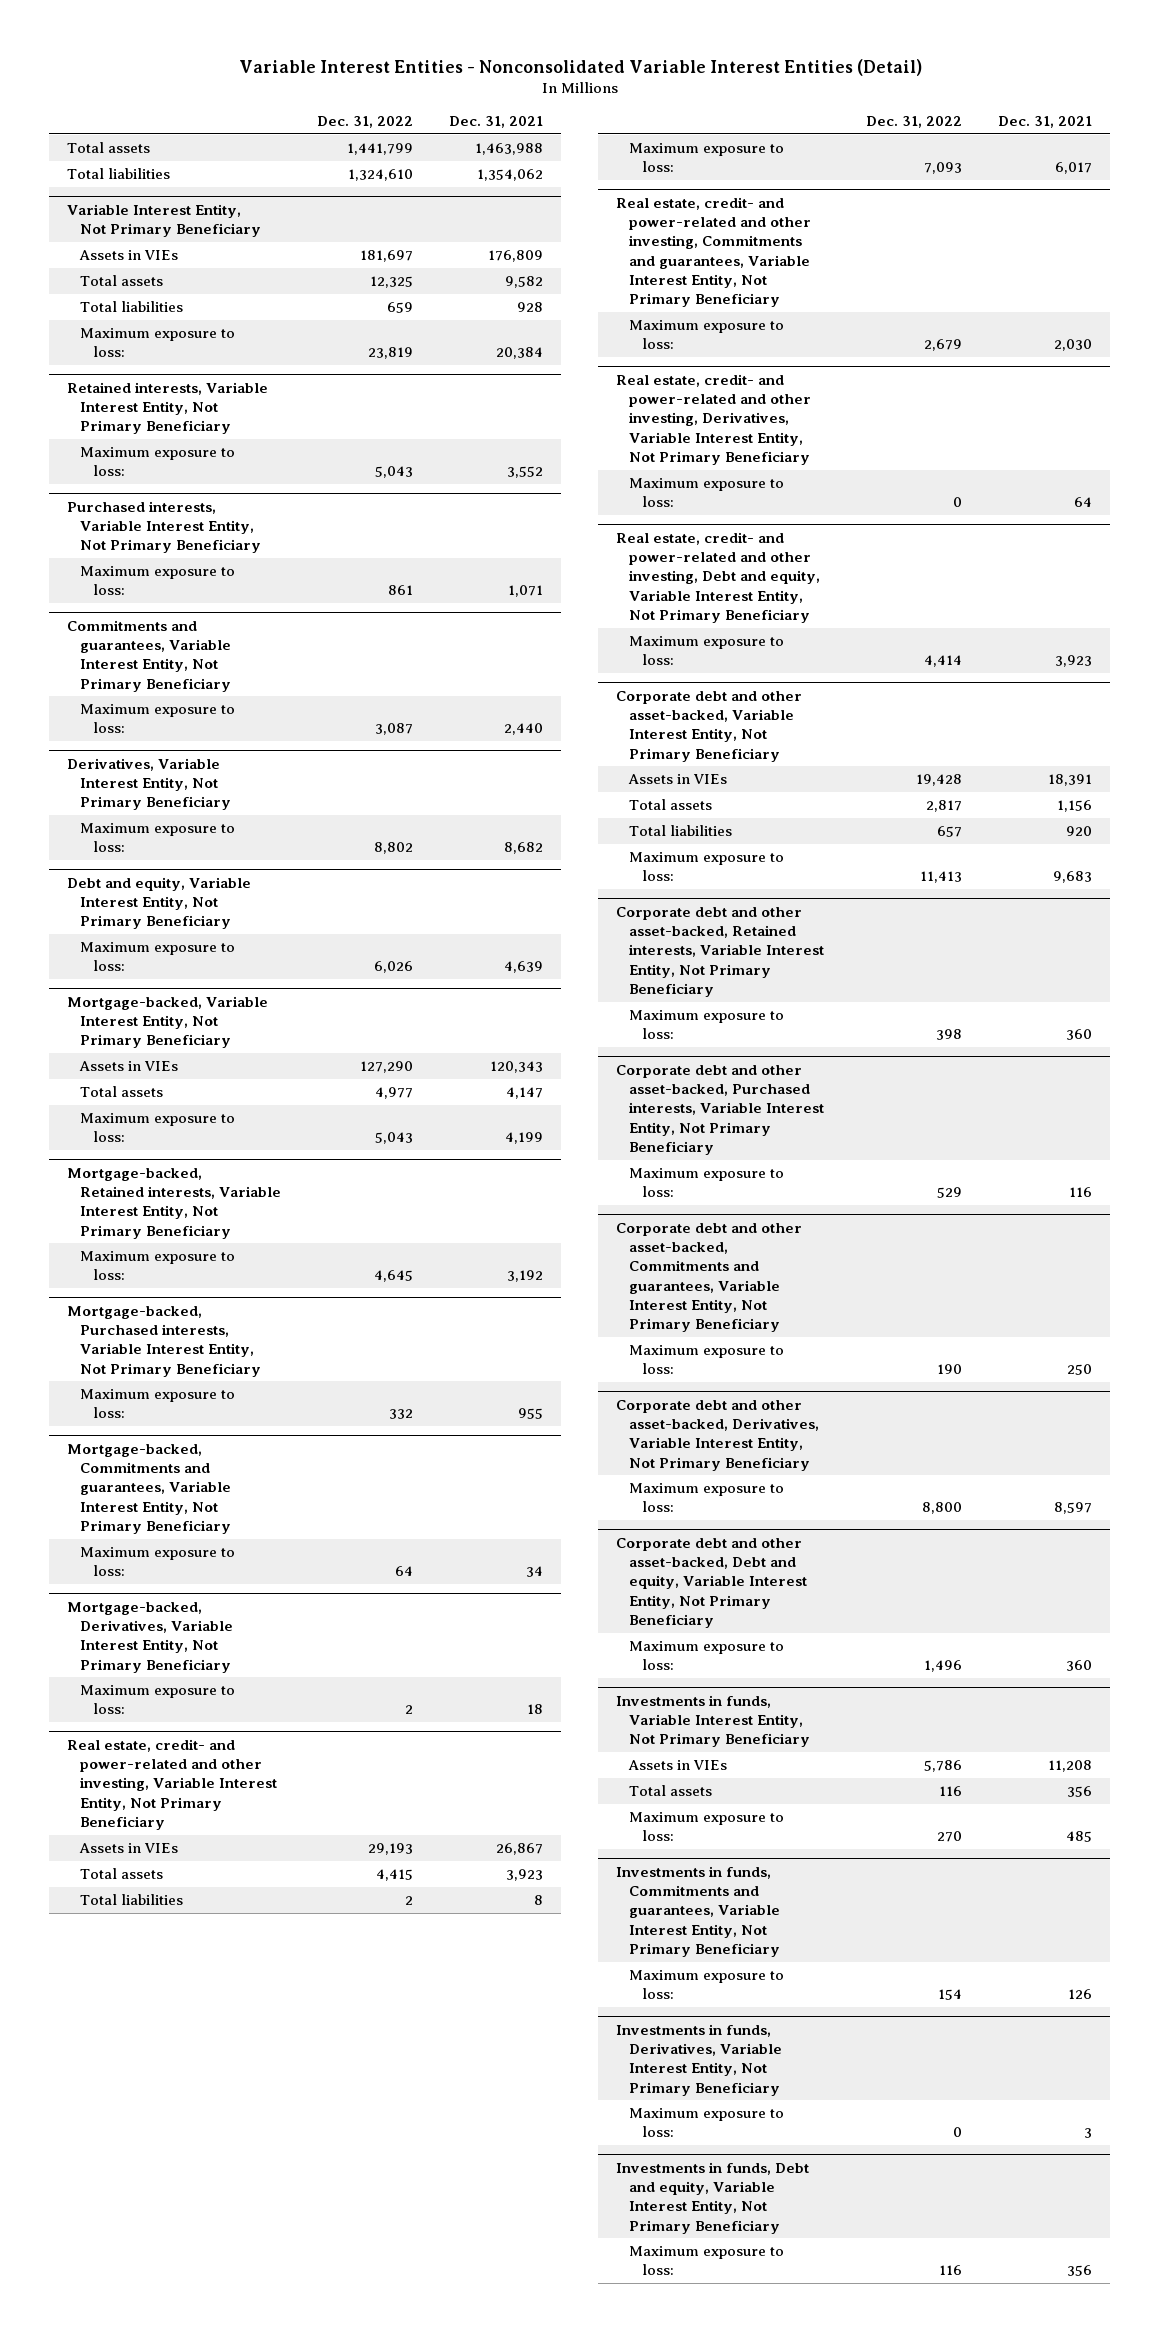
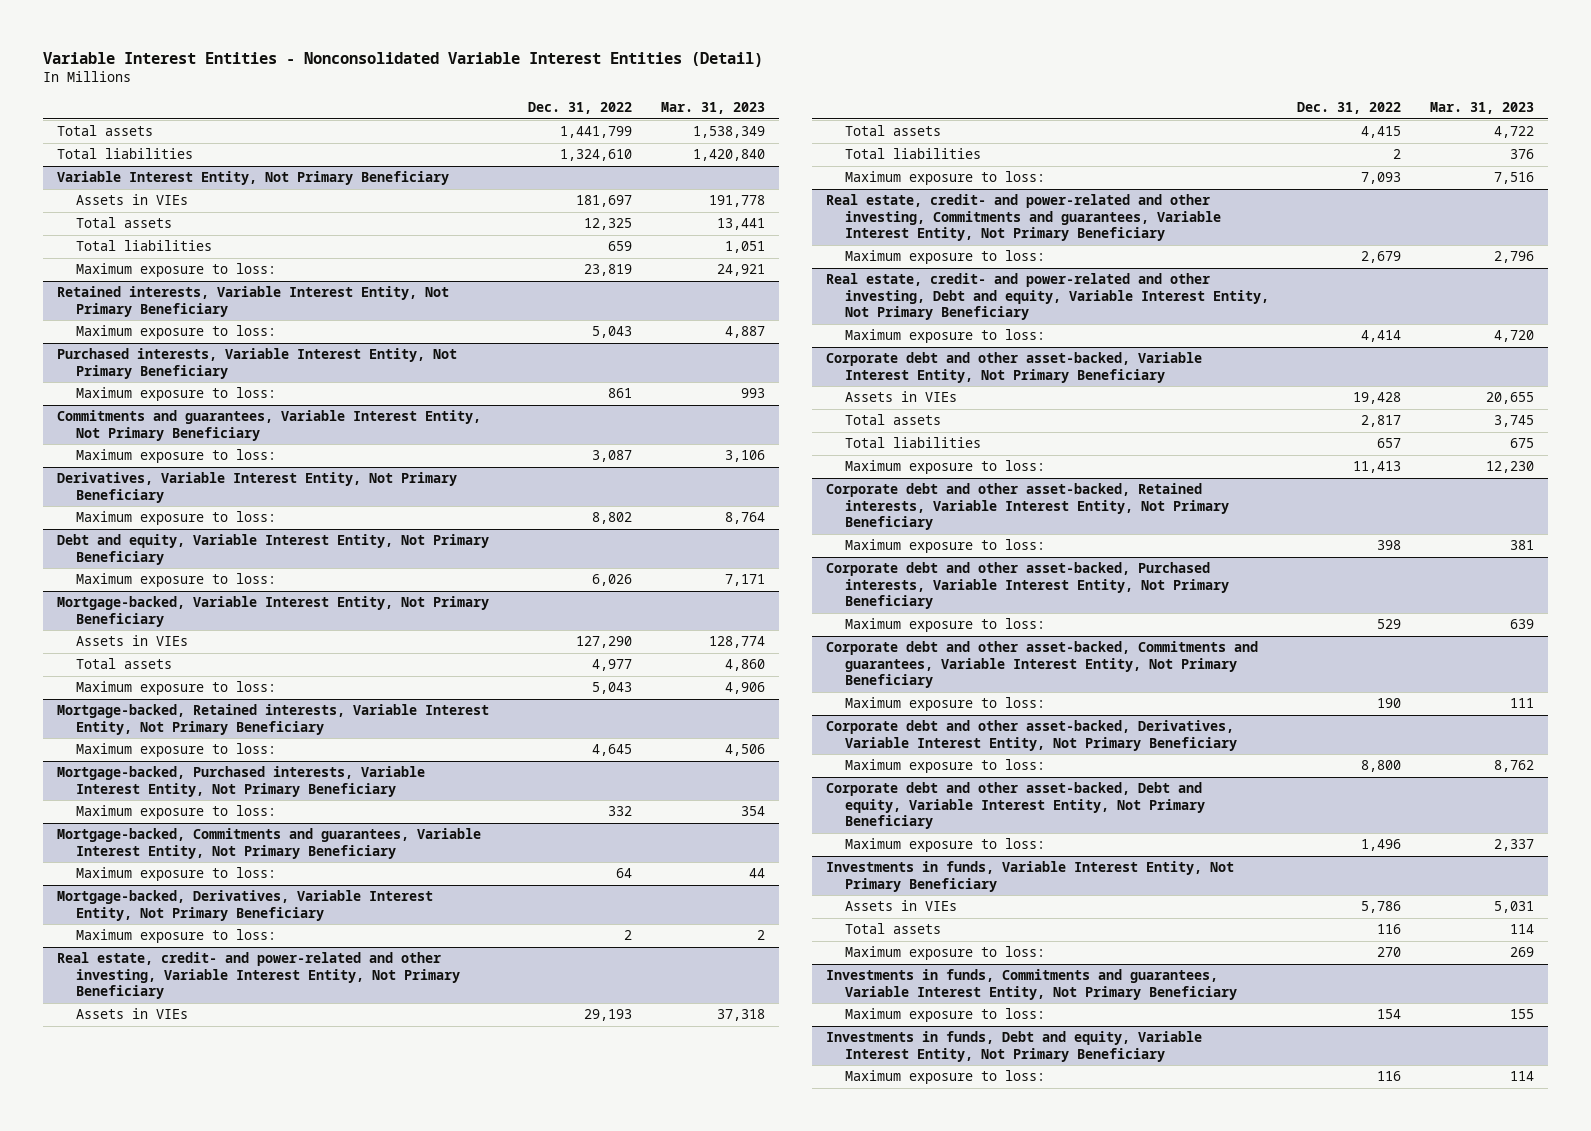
- | Dec. 31, 2022 | Dec. 31, 2021
+ | Dec. 31, 2022 | Mar. 31, 2023
- Real estate, credit- and power-related and other investing, Derivatives, Variable Interest Entity, Not Primary Beneficiary
- Maximum exposure to loss: | 0 | 64
- Investments in funds, Derivatives, Variable Interest Entity, Not Primary Beneficiary
- Maximum exposure to loss: | 0 | 3

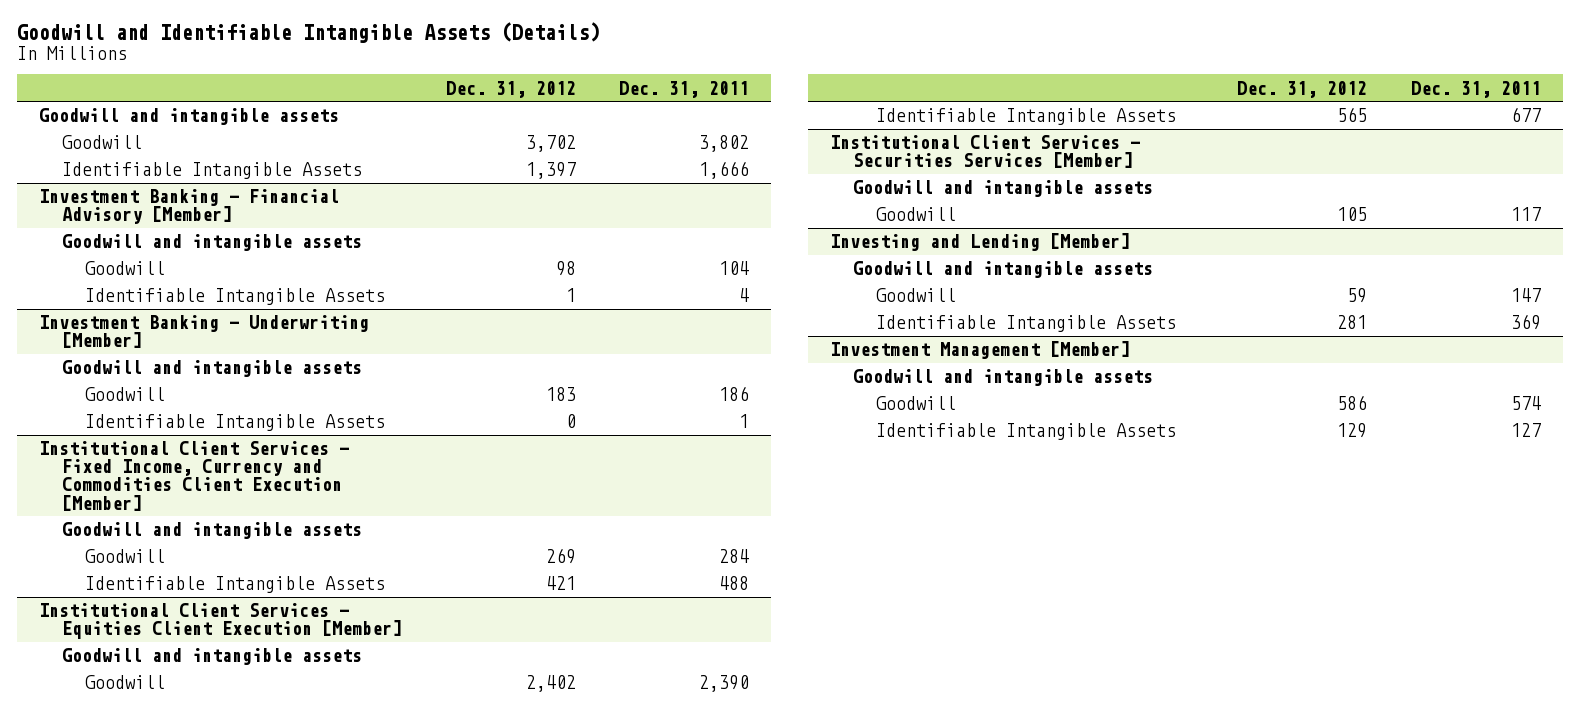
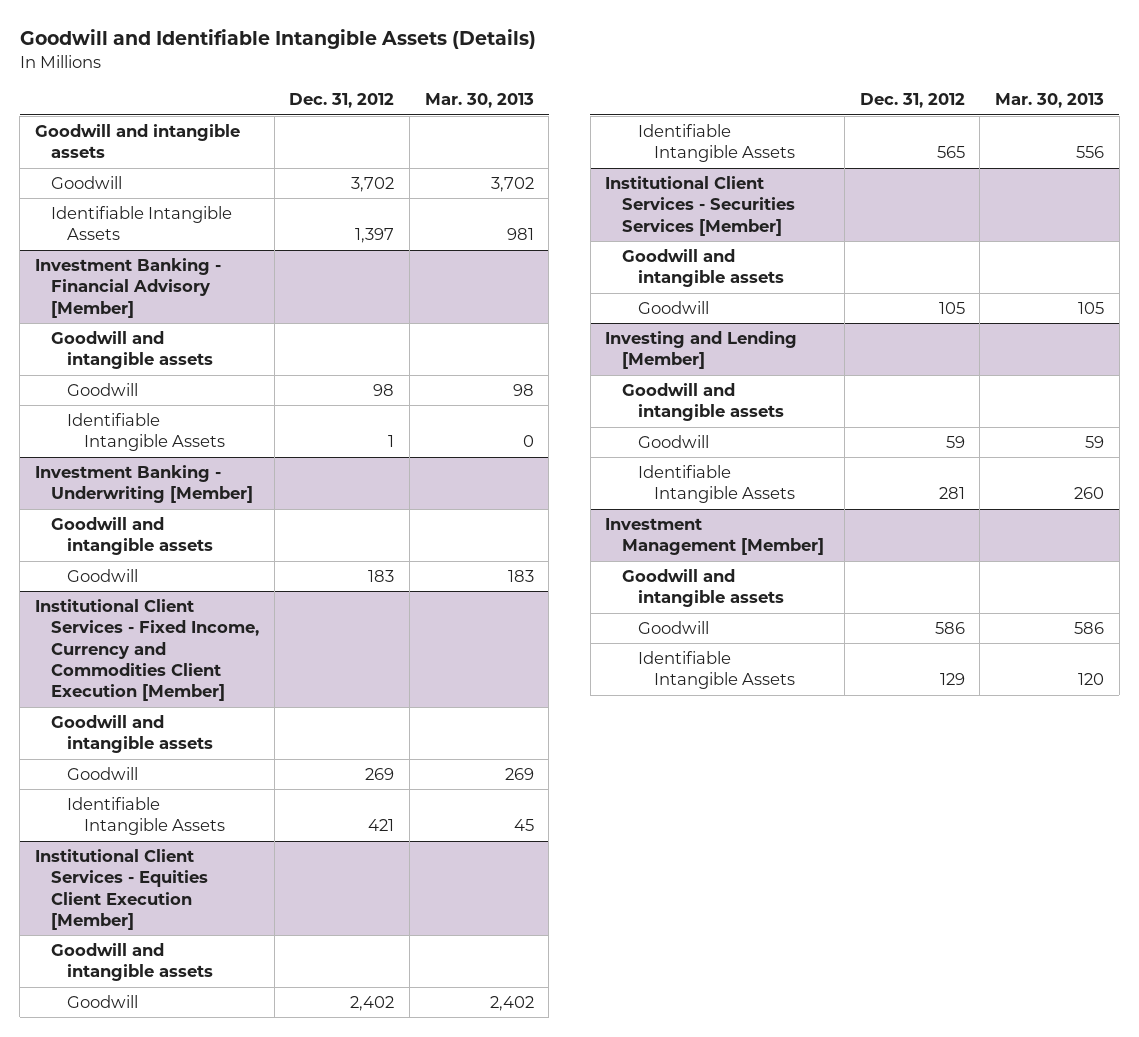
- | Dec. 31, 2012 | Dec. 31, 2011
+ | Dec. 31, 2012 | Mar. 30, 2013
@ Investment Banking - Underwriting [Member]
- Identifiable Intangible Assets | 0 | 1

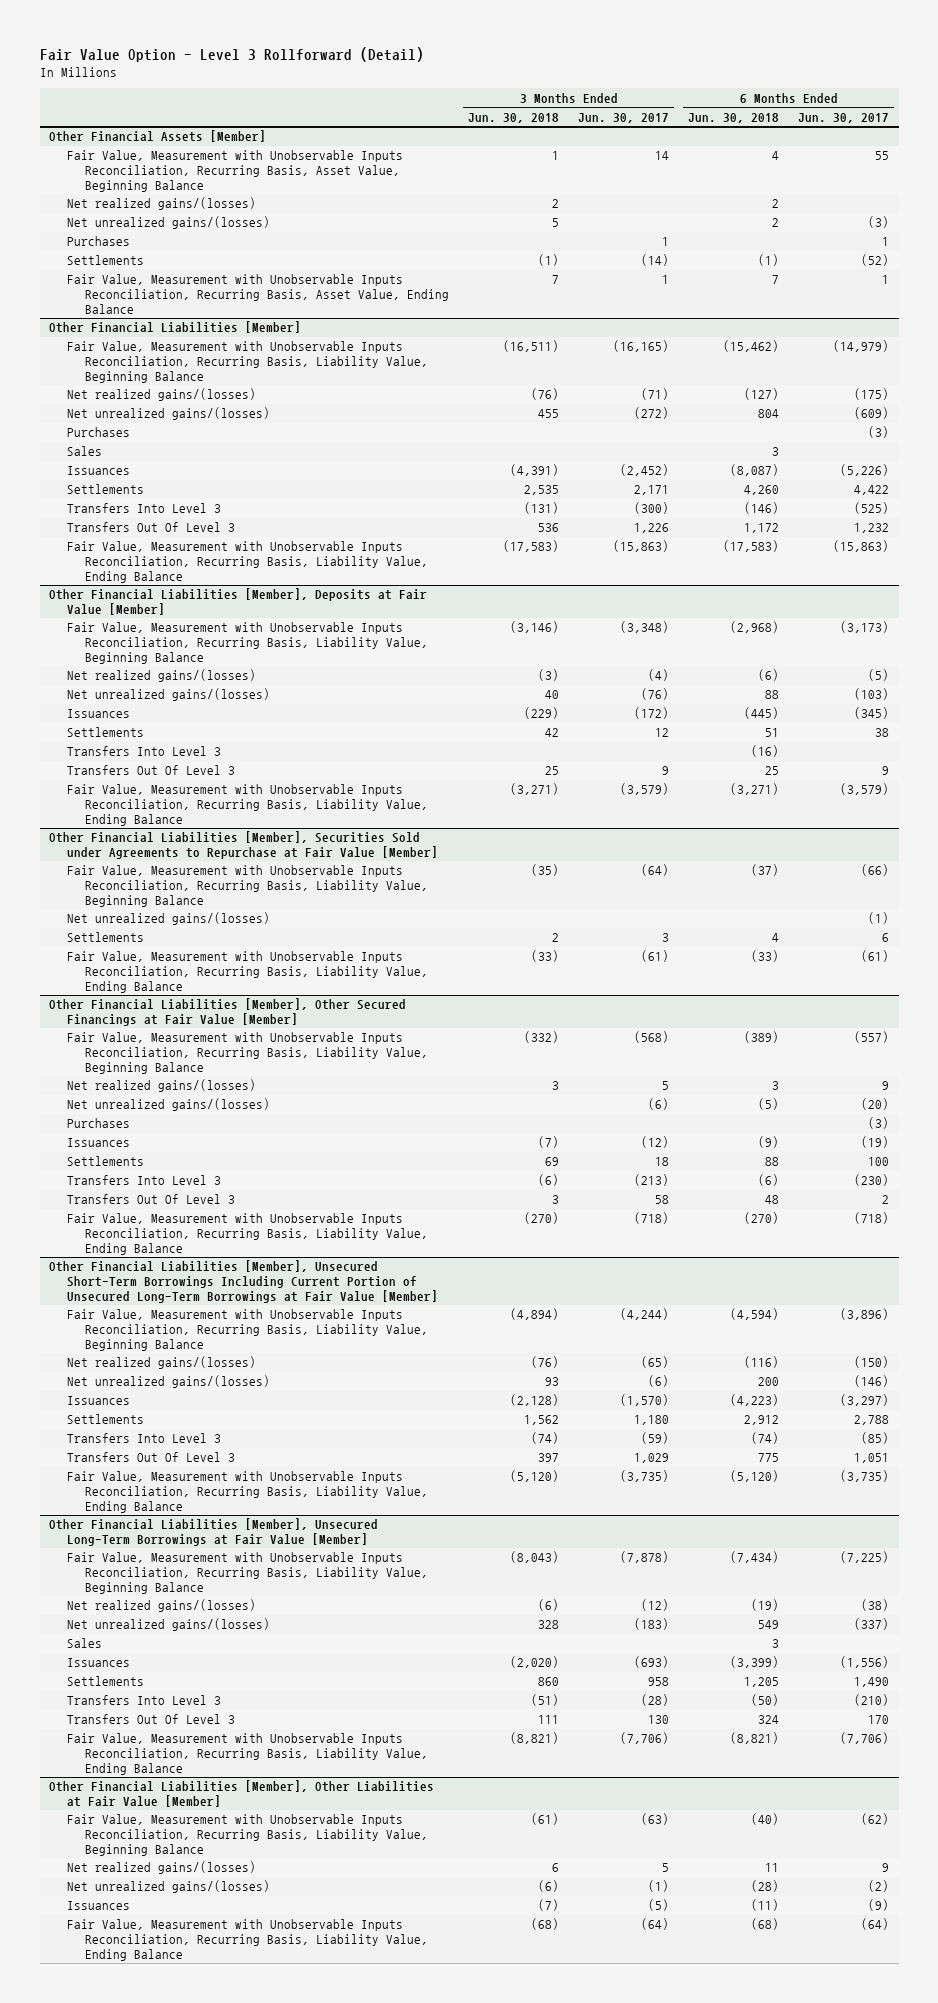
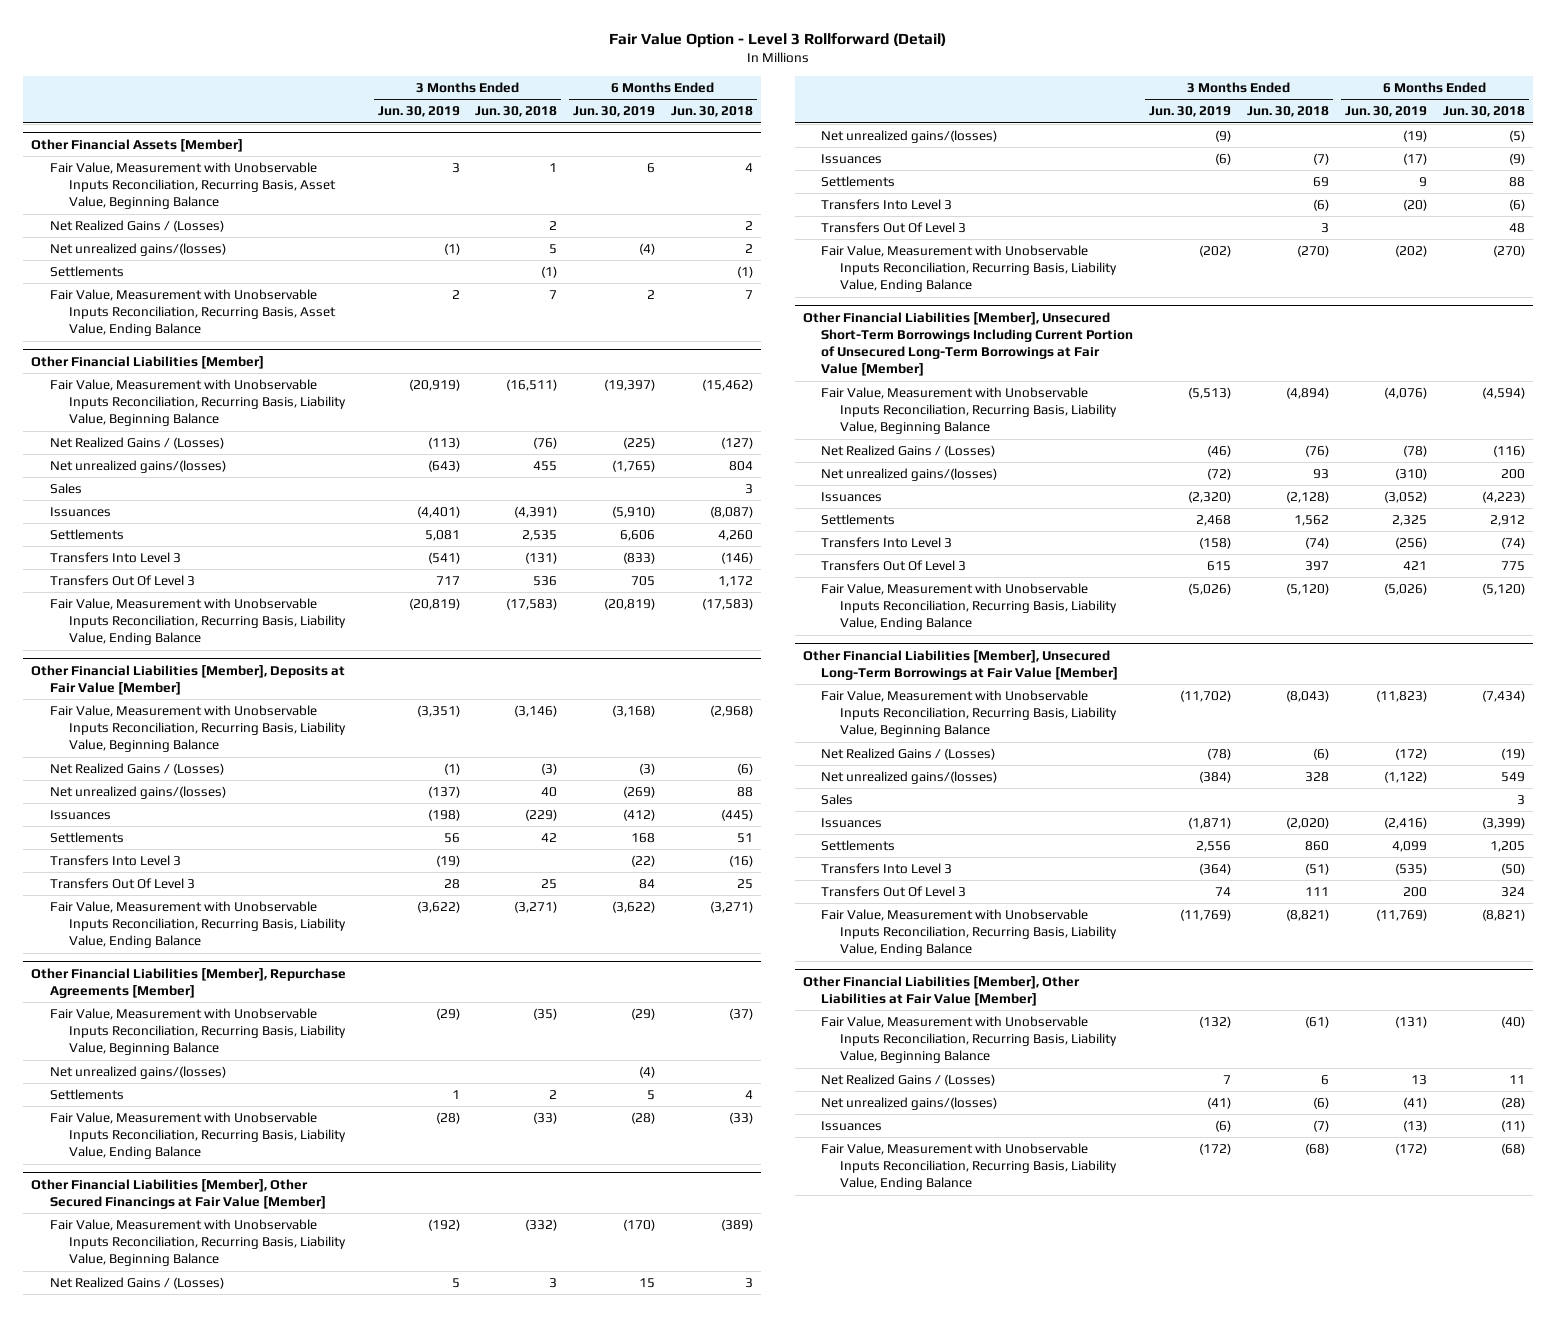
- | 3 Months Ended Jun. 30, 2018 | 3 Months Ended Jun. 30, 2017 | 6 Months Ended Jun. 30, 2018 | 6 Months Ended Jun. 30, 2017
+ | 3 Months Ended Jun. 30, 2019 | 3 Months Ended Jun. 30, 2018 | 6 Months Ended Jun. 30, 2019 | 6 Months Ended Jun. 30, 2018
@ Other Financial Assets [Member]
- Net realized gains/(losses) | 2 | | 2 |
+ Net Realized Gains / (Losses) | | 2 | | 2
- Purchases | | 1 | | 1
@ Other Financial Liabilities [Member]
- Net realized gains/(losses) | (76) | (71) | (127) | (175)
+ Net Realized Gains / (Losses) | (113) | (76) | (225) | (127)
- Purchases | | | | (3)
@ Other Financial Liabilities [Member], Deposits at Fair Value [Member]
- Net realized gains/(losses) | (3) | (4) | (6) | (5)
+ Net Realized Gains / (Losses) | (1) | (3) | (3) | (6)
- Other Financial Liabilities [Member], Securities Sold under Agreements to Repurchase at Fair Value [Member]
+ Other Financial Liabilities [Member], Repurchase Agreements [Member]
@ Other Financial Liabilities [Member], Other Secured Financings at Fair Value [Member]
- Net realized gains/(losses) | 3 | 5 | 3 | 9
+ Net Realized Gains / (Losses) | 5 | 3 | 15 | 3
- Purchases | | | | (3)
@ Other Financial Liabilities [Member], Unsecured Short-Term Borrowings Including Current Portion of Unsecured Long-Term Borrowings at Fair Value [Member]
- Net realized gains/(losses) | (76) | (65) | (116) | (150)
+ Net Realized Gains / (Losses) | (46) | (76) | (78) | (116)
@ Other Financial Liabilities [Member], Unsecured Long-Term Borrowings at Fair Value [Member]
- Net realized gains/(losses) | (6) | (12) | (19) | (38)
+ Net Realized Gains / (Losses) | (78) | (6) | (172) | (19)
@ Other Financial Liabilities [Member], Other Liabilities at Fair Value [Member]
- Net realized gains/(losses) | 6 | 5 | 11 | 9
+ Net Realized Gains / (Losses) | 7 | 6 | 13 | 11

